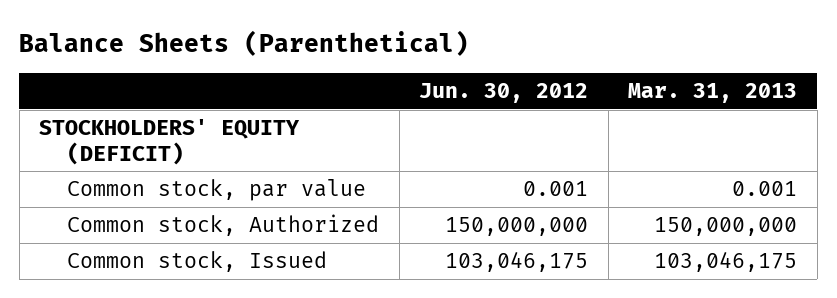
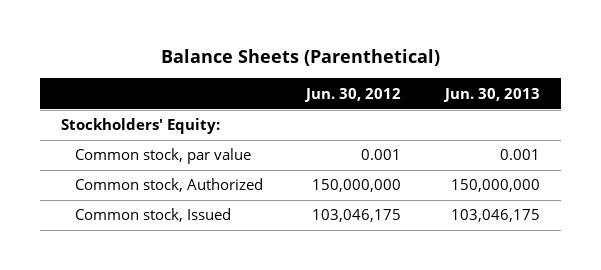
- | Jun. 30, 2012 | Mar. 31, 2013
+ | Jun. 30, 2012 | Jun. 30, 2013
- STOCKHOLDERS' EQUITY (DEFICIT)
+ Stockholders' Equity:

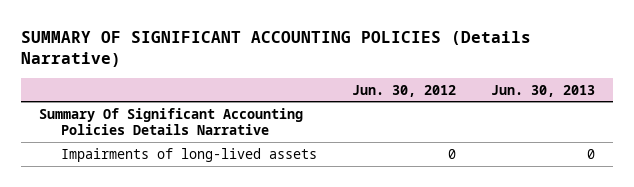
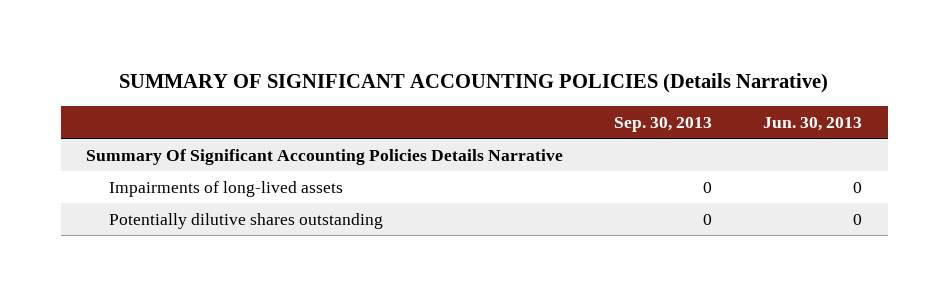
- | Jun. 30, 2012 | Jun. 30, 2013
+ | Sep. 30, 2013 | Jun. 30, 2013
+ Potentially dilutive shares outstanding | 0 | 0

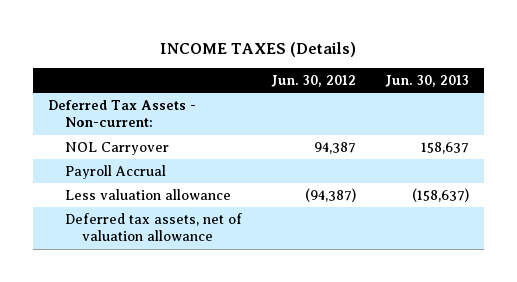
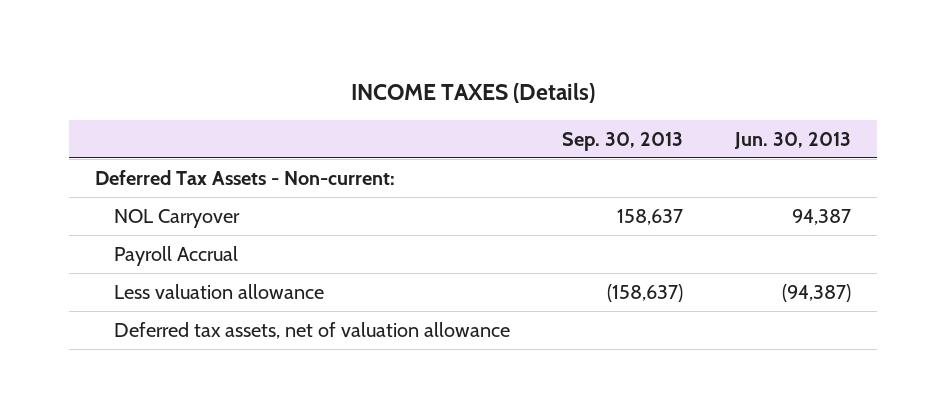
- | Jun. 30, 2012 | Jun. 30, 2013
+ | Sep. 30, 2013 | Jun. 30, 2013
- NOL Carryover | 94,387 | 158,637
+ NOL Carryover | 158,637 | 94,387
- Less valuation allowance | (94,387) | (158,637)
+ Less valuation allowance | (158,637) | (94,387)

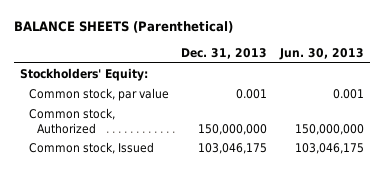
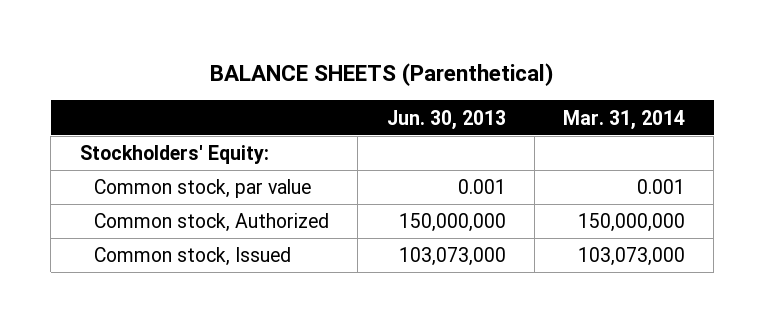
- | Dec. 31, 2013 | Jun. 30, 2013
+ | Jun. 30, 2013 | Mar. 31, 2014
- Common stock, Issued | 103,046,175 | 103,046,175
+ Common stock, Issued | 103,073,000 | 103,073,000

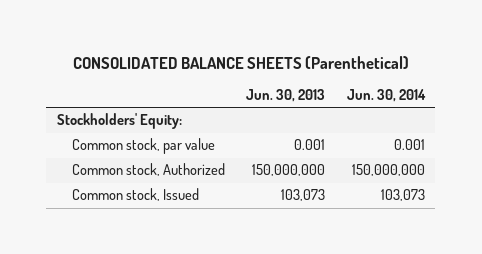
- BALANCE SHEETS (Parenthetical)
+ CONSOLIDATED BALANCE SHEETS (Parenthetical)
- | Jun. 30, 2013 | Mar. 31, 2014
+ | Jun. 30, 2013 | Jun. 30, 2014
- Common stock, Issued | 103,073,000 | 103,073,000
+ Common stock, Issued | 103,073 | 103,073

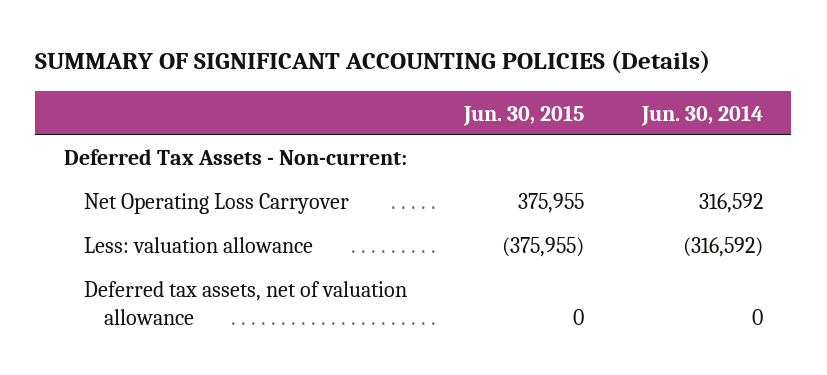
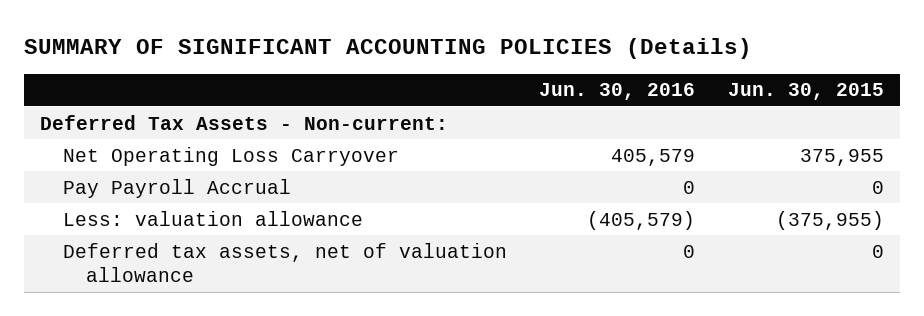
- | Jun. 30, 2015 | Jun. 30, 2014
+ | Jun. 30, 2016 | Jun. 30, 2015
+ Pay Payroll Accrual | 0 | 0

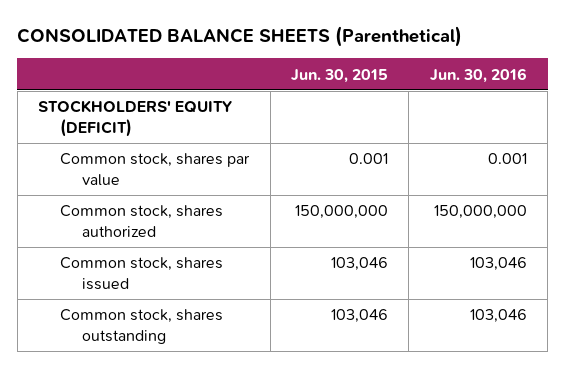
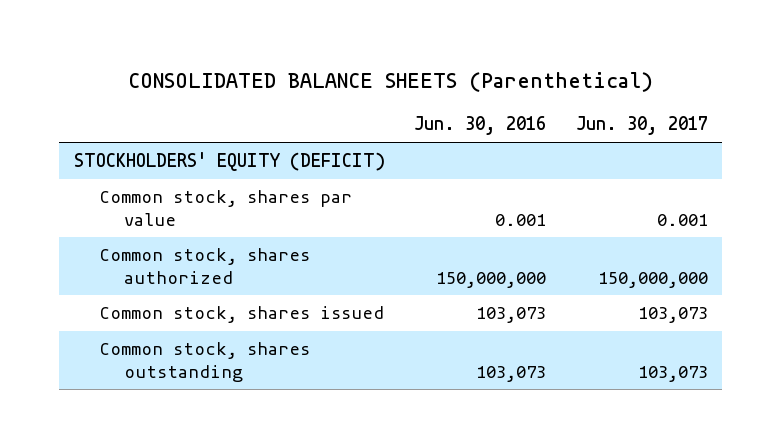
- | Jun. 30, 2015 | Jun. 30, 2016
+ | Jun. 30, 2016 | Jun. 30, 2017
- Common stock, shares issued | 103,046 | 103,046
- Common stock, shares outstanding | 103,046 | 103,046
+ Common stock, shares issued | 103,073 | 103,073
+ Common stock, shares outstanding | 103,073 | 103,073

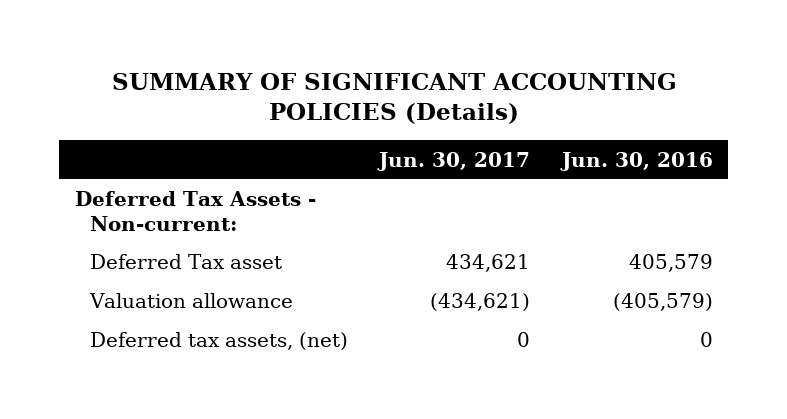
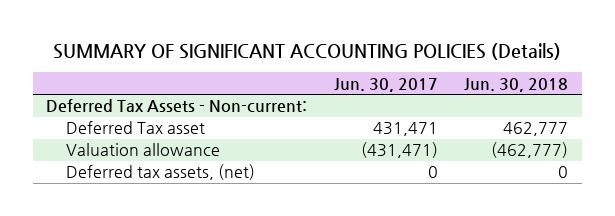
- | Jun. 30, 2017 | Jun. 30, 2016
+ | Jun. 30, 2017 | Jun. 30, 2018
- Deferred Tax asset | 434,621 | 405,579
- Valuation allowance | (434,621) | (405,579)
+ Deferred Tax asset | 431,471 | 462,777
+ Valuation allowance | (431,471) | (462,777)

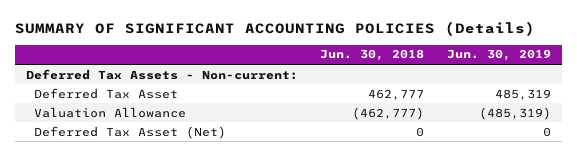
- | Jun. 30, 2017 | Jun. 30, 2018
+ | Jun. 30, 2018 | Jun. 30, 2019
- Deferred Tax asset | 431,471 | 462,777
- Valuation allowance | (431,471) | (462,777)
- Deferred tax assets, (net) | 0 | 0
+ Deferred Tax Asset | 462,777 | 485,319
+ Valuation Allowance | (462,777) | (485,319)
+ Deferred Tax Asset (Net) | 0 | 0

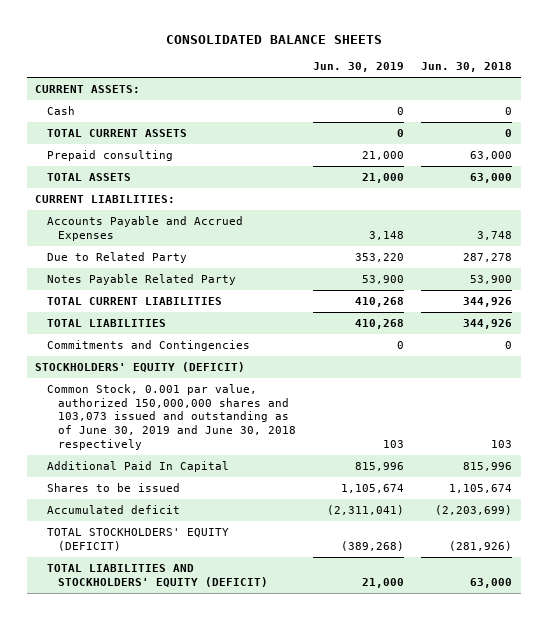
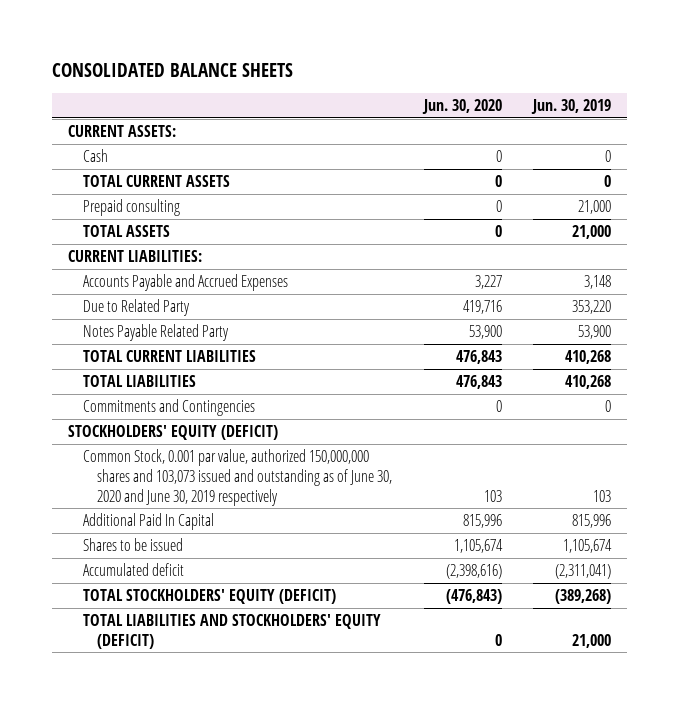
- | Jun. 30, 2019 | Jun. 30, 2018
+ | Jun. 30, 2020 | Jun. 30, 2019
- Common Stock, 0.001 par value, authorized 150,000,000 shares and 103,073 issued and outstanding as of June 30, 2019 and June 30, 2018 respectively | 103 | 103
+ Common Stock, 0.001 par value, authorized 150,000,000 shares and 103,073 issued and outstanding as of June 30, 2020 and June 30, 2019 respectively | 103 | 103

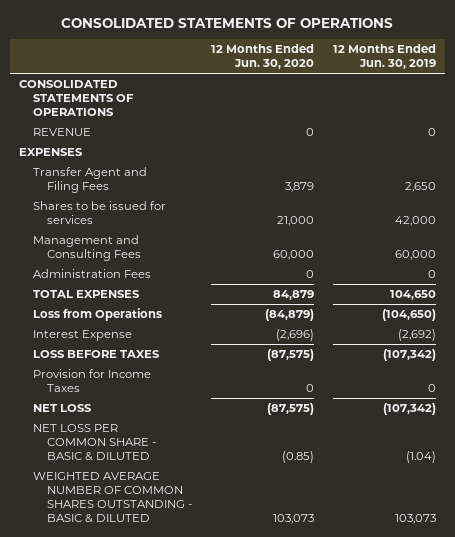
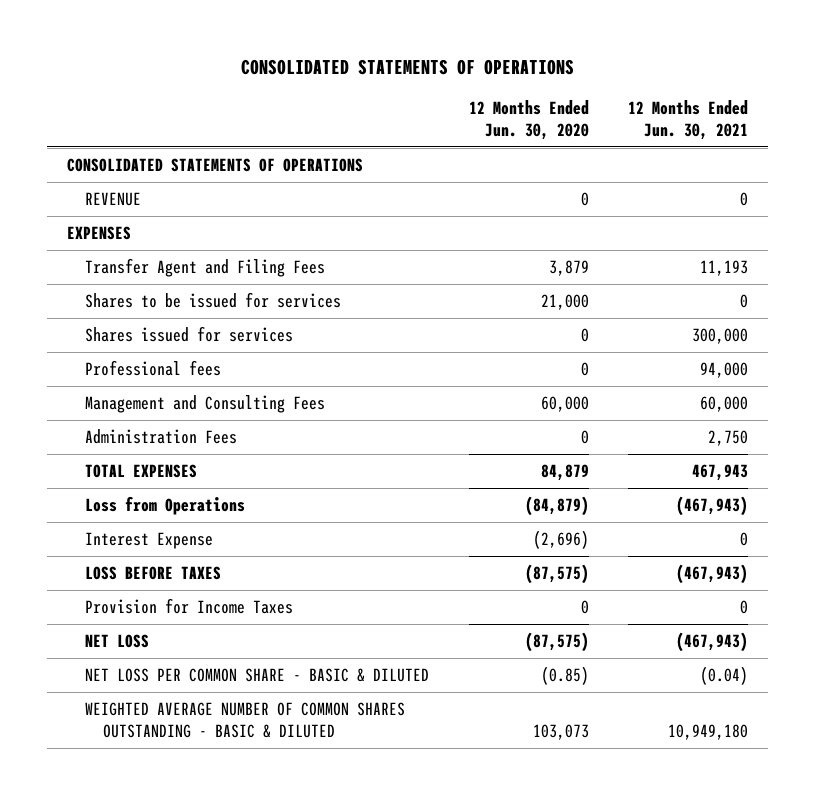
- | 12 Months Ended Jun. 30, 2020 | 12 Months Ended Jun. 30, 2019
+ | 12 Months Ended Jun. 30, 2020 | 12 Months Ended Jun. 30, 2021
+ Shares issued for services | 0 | 300,000
+ Professional fees | 0 | 94,000

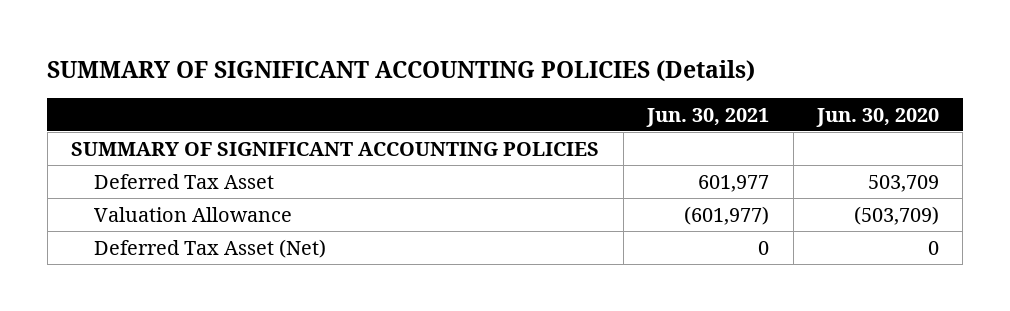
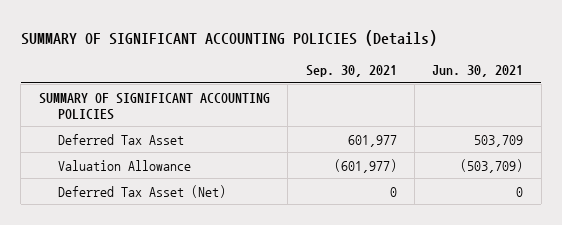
- | Jun. 30, 2021 | Jun. 30, 2020
+ | Sep. 30, 2021 | Jun. 30, 2021
- Deferred Tax Asset | 601,977 | 503,709
- Valuation Allowance | (601,977) | (503,709)
+ Deferred Tax Asset | 601,977 | 503,709
+ Valuation Allowance | (601,977) | (503,709)

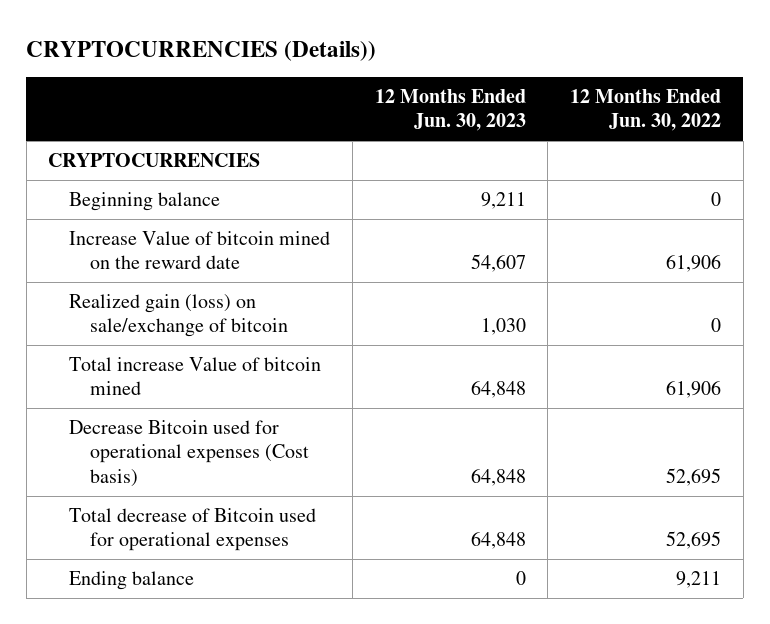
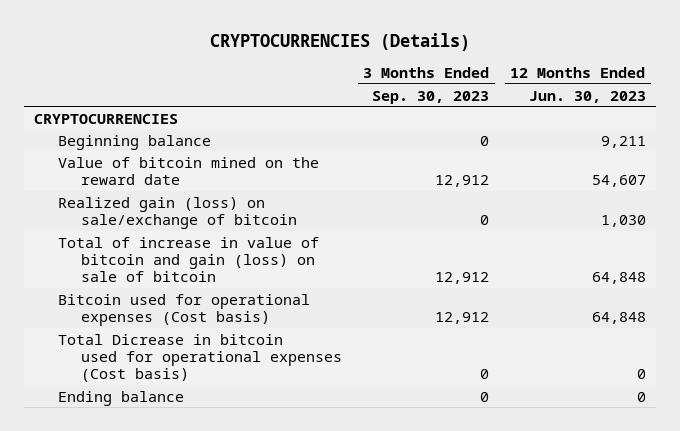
- CRYPTOCURRENCIES (Details))
+ CRYPTOCURRENCIES (Details)
- | 12 Months Ended Jun. 30, 2023 | 12 Months Ended Jun. 30, 2022
+ | 3 Months Ended Sep. 30, 2023 | 12 Months Ended Jun. 30, 2023
- Increase Value of bitcoin mined on the reward date | 54,607 | 61,906
+ Value of bitcoin mined on the reward date | 12,912 | 54,607
- Total increase Value of bitcoin mined | 64,848 | 61,906
- Decrease Bitcoin used for operational expenses (Cost basis) | 64,848 | 52,695
- Total decrease of Bitcoin used for operational expenses | 64,848 | 52,695
+ Total of increase in value of bitcoin and gain (loss) on sale of bitcoin | 12,912 | 64,848
+ Bitcoin used for operational expenses (Cost basis) | 12,912 | 64,848
+ Total Dicrease in bitcoin used for operational expenses (Cost basis) | 0 | 0

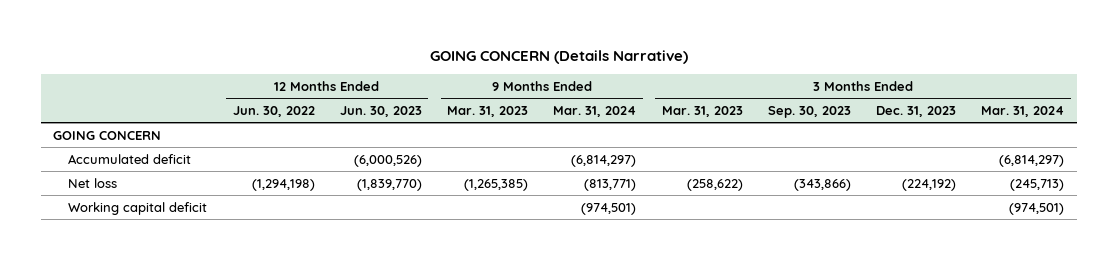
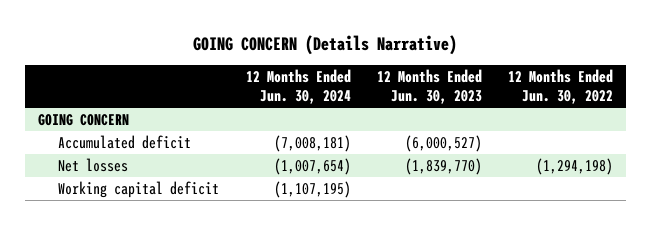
- | 12 Months Ended Jun. 30, 2022 | 12 Months Ended Jun. 30, 2023 | 9 Months Ended Mar. 31, 2023 | 9 Months Ended Mar. 31, 2024 | 3 Months Ended Mar. 31, 2023 | 3 Months Ended Sep. 30, 2023 | 3 Months Ended Dec. 31, 2023 | 3 Months Ended Mar. 31, 2024
+ | 12 Months Ended Jun. 30, 2024 | 12 Months Ended Jun. 30, 2023 | 12 Months Ended Jun. 30, 2022
- Accumulated deficit | | (6,000,526) | | (6,814,297) | | | | (6,814,297)
- Net loss | (1,294,198) | (1,839,770) | (1,265,385) | (813,771) | (258,622) | (343,866) | (224,192) | (245,713)
+ Accumulated deficit | (7,008,181) | (6,000,527) |
+ Net losses | (1,007,654) | (1,839,770) | (1,294,198)

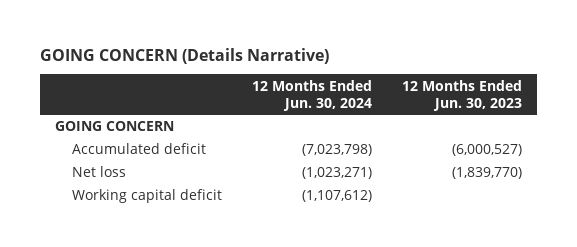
- | 12 Months Ended Jun. 30, 2024 | 12 Months Ended Jun. 30, 2023 | 12 Months Ended Jun. 30, 2022
+ | 12 Months Ended Jun. 30, 2024 | 12 Months Ended Jun. 30, 2023
- Accumulated deficit | (7,008,181) | (6,000,527) |
- Net losses | (1,007,654) | (1,839,770) | (1,294,198)
- Working capital deficit | (1,107,195) | |
+ Accumulated deficit | (7,023,798) | (6,000,527)
+ Net loss | (1,023,271) | (1,839,770)
+ Working capital deficit | (1,107,612) |

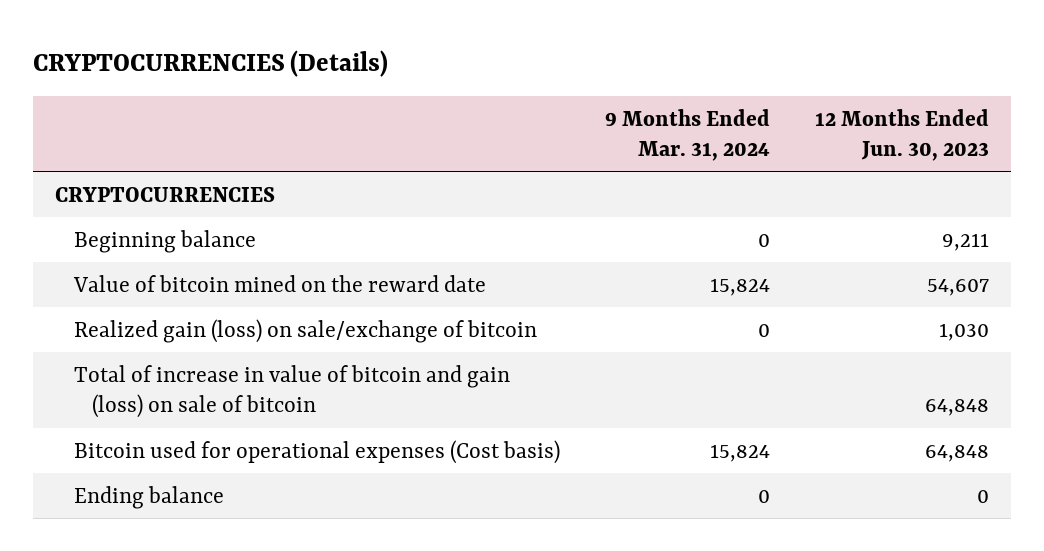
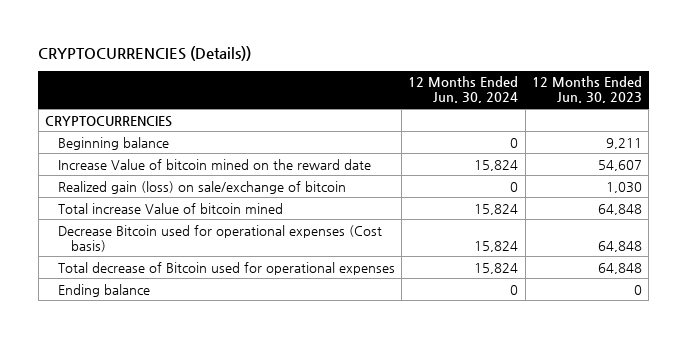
- CRYPTOCURRENCIES (Details)
+ CRYPTOCURRENCIES (Details))
- | 9 Months Ended Mar. 31, 2024 | 12 Months Ended Jun. 30, 2023
+ | 12 Months Ended Jun. 30, 2024 | 12 Months Ended Jun. 30, 2023
- Value of bitcoin mined on the reward date | 15,824 | 54,607
+ Increase Value of bitcoin mined on the reward date | 15,824 | 54,607
- Total of increase in value of bitcoin and gain (loss) on sale of bitcoin | | 64,848
- Bitcoin used for operational expenses (Cost basis) | 15,824 | 64,848
+ Total increase Value of bitcoin mined | 15,824 | 64,848
+ Decrease Bitcoin used for operational expenses (Cost basis) | 15,824 | 64,848
+ Total decrease of Bitcoin used for operational expenses | 15,824 | 64,848

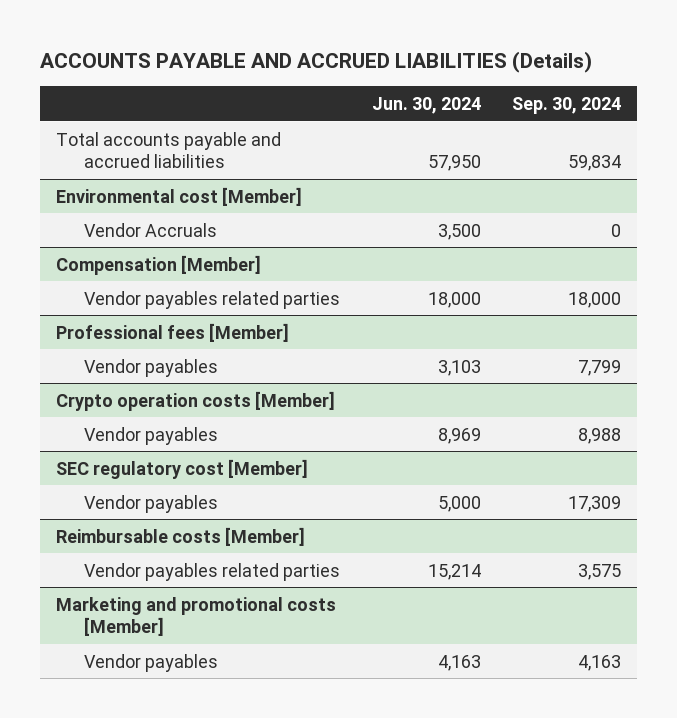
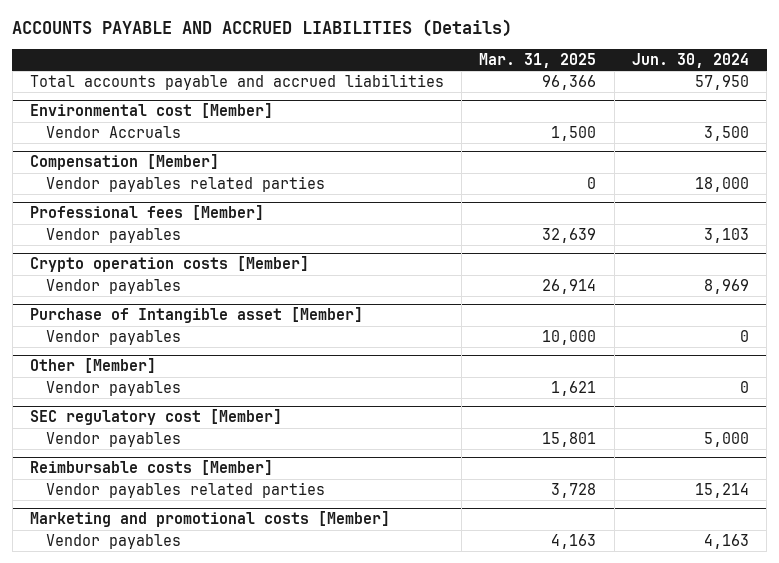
- | Jun. 30, 2024 | Sep. 30, 2024
+ | Mar. 31, 2025 | Jun. 30, 2024
+ Purchase of Intangible asset [Member]
+ Vendor payables | 10,000 | 0
+ Other [Member]
+ Vendor payables | 1,621 | 0

